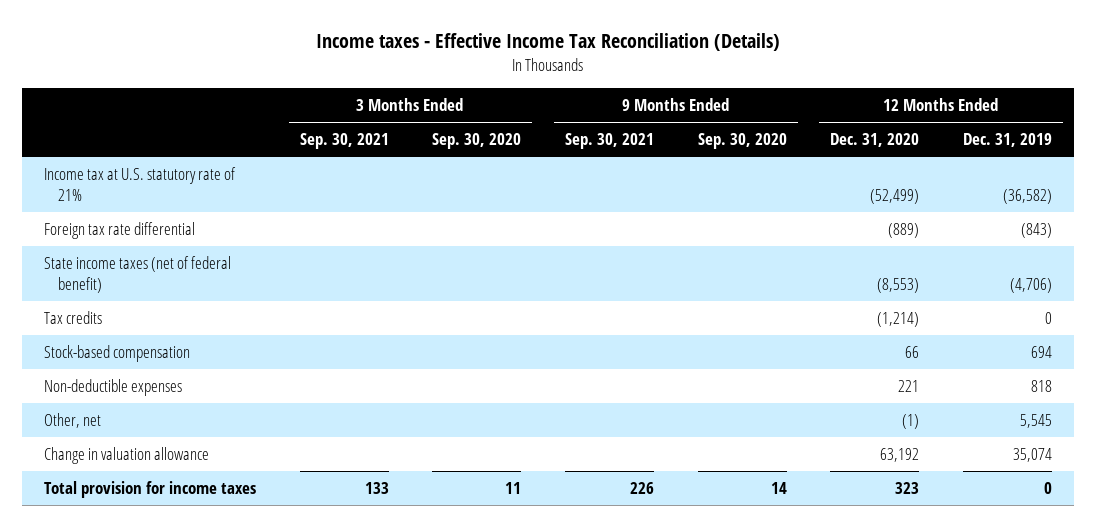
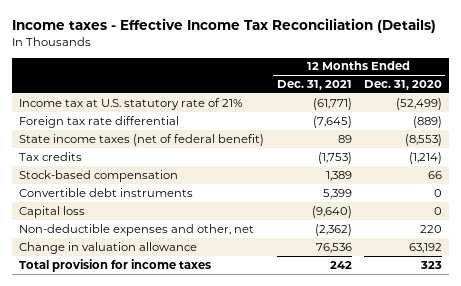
- | 3 Months Ended Sep. 30, 2021 | 3 Months Ended Sep. 30, 2020 | 9 Months Ended Sep. 30, 2021 | 9 Months Ended Sep. 30, 2020 | 12 Months Ended Dec. 31, 2020 | 12 Months Ended Dec. 31, 2019
+ | 12 Months Ended Dec. 31, 2021 | 12 Months Ended Dec. 31, 2020
- Non-deductible expenses | | | | | 221 | 818
- Other, net | | | | | (1) | 5,545
+ Convertible debt instruments | 5,399 | 0
+ Capital loss | (9,640) | 0
+ Non-deductible expenses and other, net | (2,362) | 220

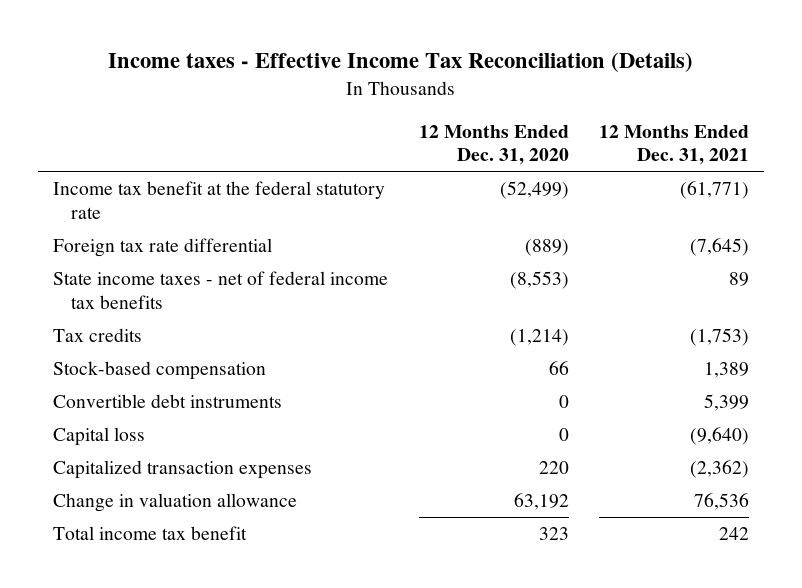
- | 12 Months Ended Dec. 31, 2021 | 12 Months Ended Dec. 31, 2020
+ | 12 Months Ended Dec. 31, 2020 | 12 Months Ended Dec. 31, 2021
- Income tax at U.S. statutory rate of 21% | (61,771) | (52,499)
+ Income tax benefit at the federal statutory rate | (52,499) | (61,771)
- State income taxes (net of federal benefit) | 89 | (8,553)
+ State income taxes - net of federal income tax benefits | (8,553) | 89
- Non-deductible expenses and other, net | (2,362) | 220
+ Capitalized transaction expenses | 220 | (2,362)
- Total provision for income taxes | 242 | 323
+ Total income tax benefit | 323 | 242

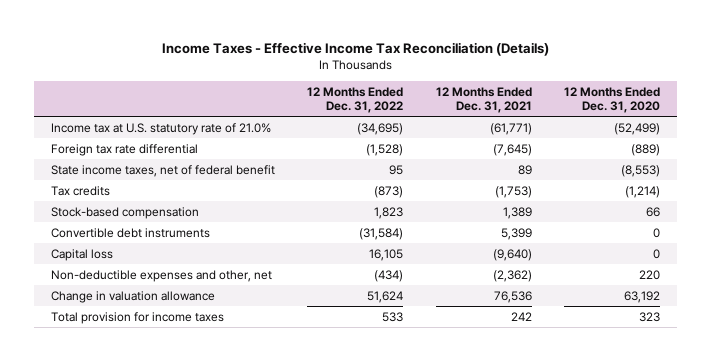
- Income taxes - Effective Income Tax Reconciliation (Details)
+ Income Taxes - Effective Income Tax Reconciliation (Details)
- | 12 Months Ended Dec. 31, 2020 | 12 Months Ended Dec. 31, 2021
+ | 12 Months Ended Dec. 31, 2022 | 12 Months Ended Dec. 31, 2021 | 12 Months Ended Dec. 31, 2020
- Income tax benefit at the federal statutory rate | (52,499) | (61,771)
+ Income tax at U.S. statutory rate of 21.0% | (34,695) | (61,771) | (52,499)
- State income taxes - net of federal income tax benefits | (8,553) | 89
+ State income taxes, net of federal benefit | 95 | 89 | (8,553)
- Capitalized transaction expenses | 220 | (2,362)
+ Non-deductible expenses and other, net | (434) | (2,362) | 220
- Total income tax benefit | 323 | 242
+ Total provision for income taxes | 533 | 242 | 323

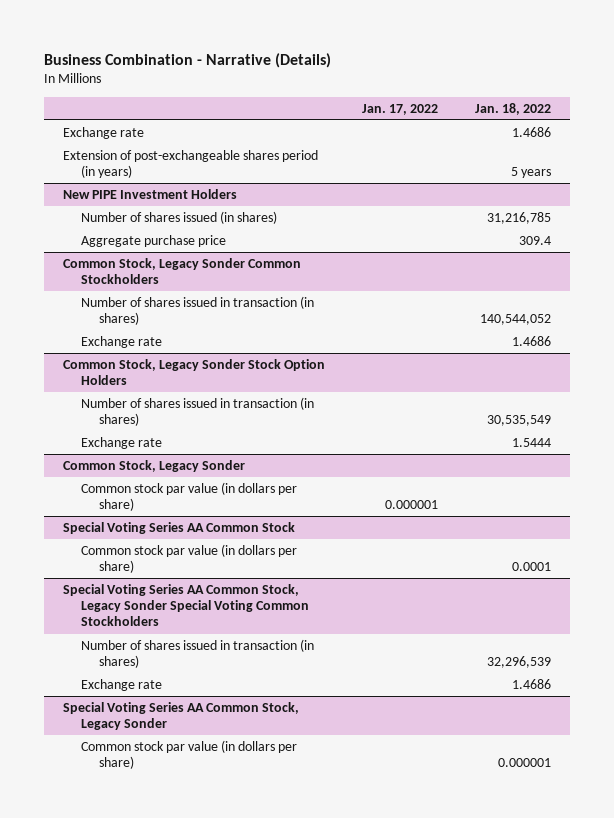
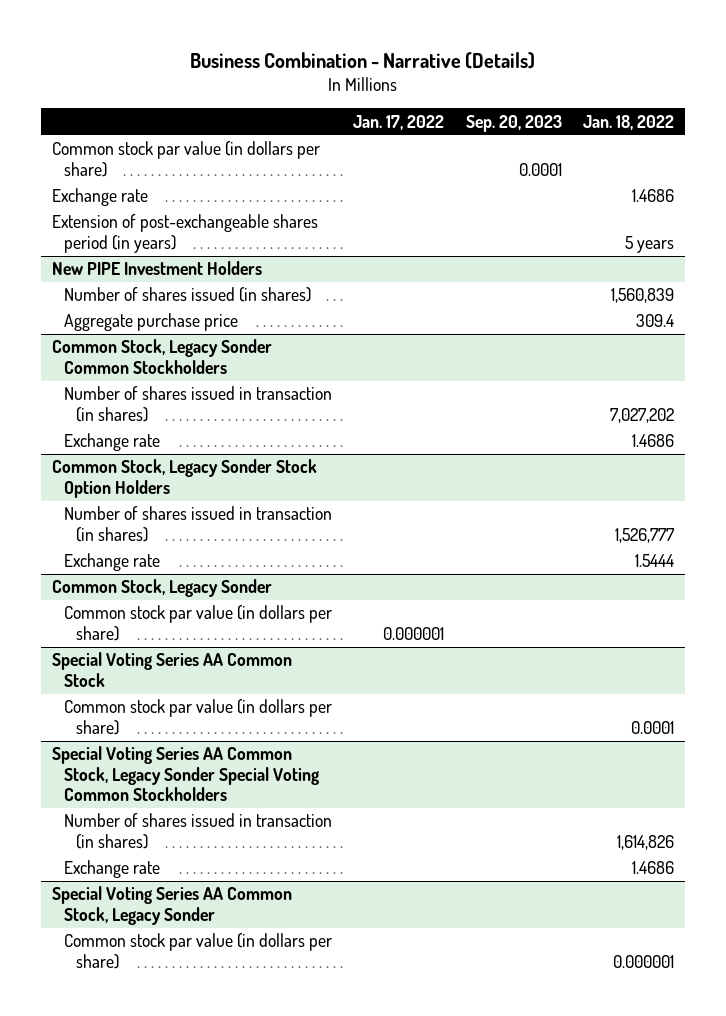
- | Jan. 17, 2022 | Jan. 18, 2022
+ | Jan. 17, 2022 | Sep. 20, 2023 | Jan. 18, 2022
+ Common stock par value (in dollars per share) | | 0.0001 |
@ New PIPE Investment Holders
- Number of shares issued (in shares) | | 31,216,785
+ Number of shares issued (in shares) | | | 1,560,839
@ Common Stock, Legacy Sonder Common Stockholders
- Number of shares issued in transaction (in shares) | | 140,544,052
+ Number of shares issued in transaction (in shares) | | | 7,027,202
@ Common Stock, Legacy Sonder Stock Option Holders
- Number of shares issued in transaction (in shares) | | 30,535,549
+ Number of shares issued in transaction (in shares) | | | 1,526,777
@ Special Voting Series AA Common Stock, Legacy Sonder Special Voting Common Stockholders
- Number of shares issued in transaction (in shares) | | 32,296,539
+ Number of shares issued in transaction (in shares) | | | 1,614,826

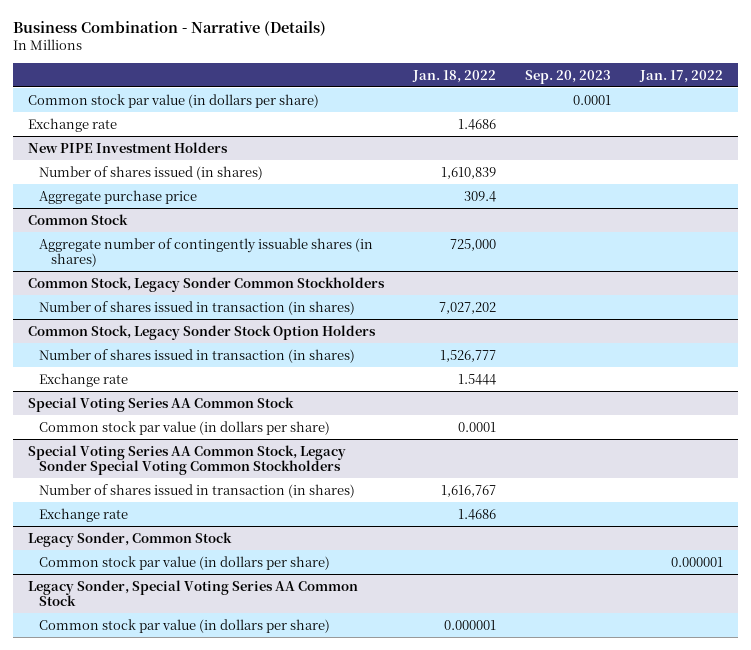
- | Jan. 17, 2022 | Sep. 20, 2023 | Jan. 18, 2022
+ | Jan. 18, 2022 | Sep. 20, 2023 | Jan. 17, 2022
- Extension of post-exchangeable shares period (in years) | | | 5 years
@ New PIPE Investment Holders
- Number of shares issued (in shares) | | | 1,560,839
+ Number of shares issued (in shares) | 1,610,839 | |
+ Common Stock
+ Aggregate number of contingently issuable shares (in shares) | 725,000 | |
@ Common Stock, Legacy Sonder Common Stockholders
- Exchange rate | | | 1.4686
- Common Stock, Legacy Sonder
- Common stock par value (in dollars per share) | 0.000001 | |
@ Special Voting Series AA Common Stock, Legacy Sonder Special Voting Common Stockholders
- Number of shares issued in transaction (in shares) | | | 1,614,826
+ Number of shares issued in transaction (in shares) | 1,616,767 | |
- Special Voting Series AA Common Stock, Legacy Sonder
+ Legacy Sonder, Common Stock
+ Common stock par value (in dollars per share) | | | 0.000001
+ Legacy Sonder, Special Voting Series AA Common Stock

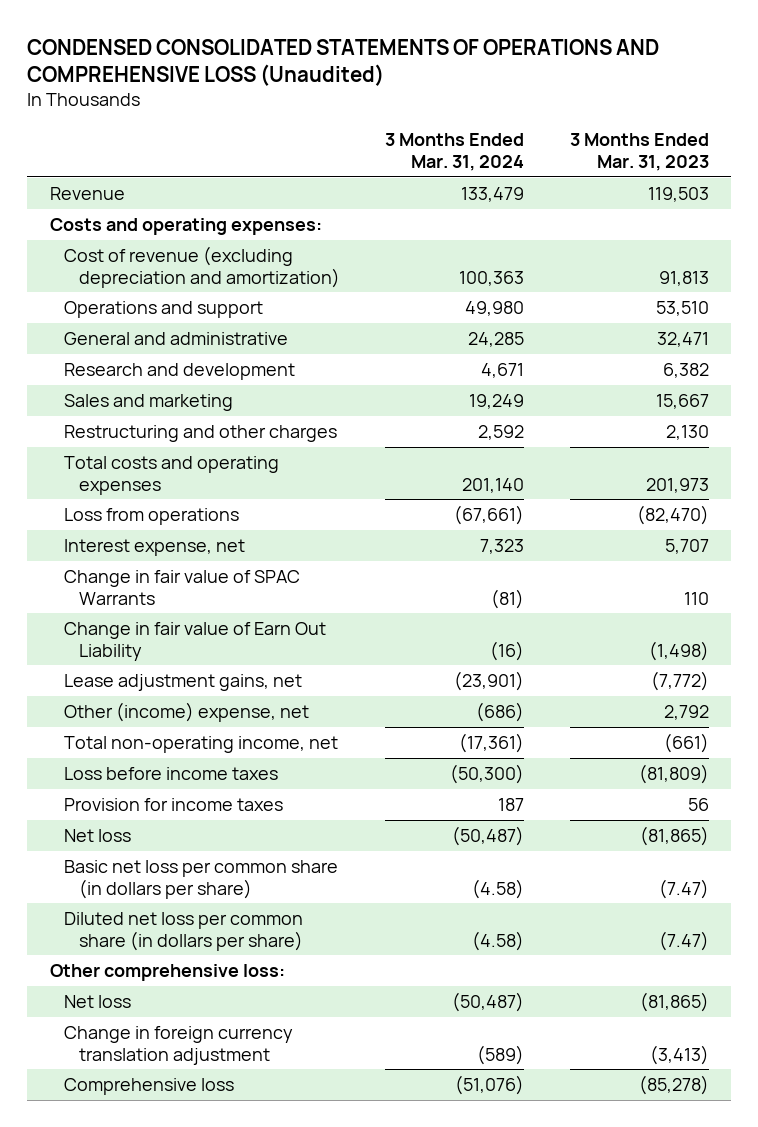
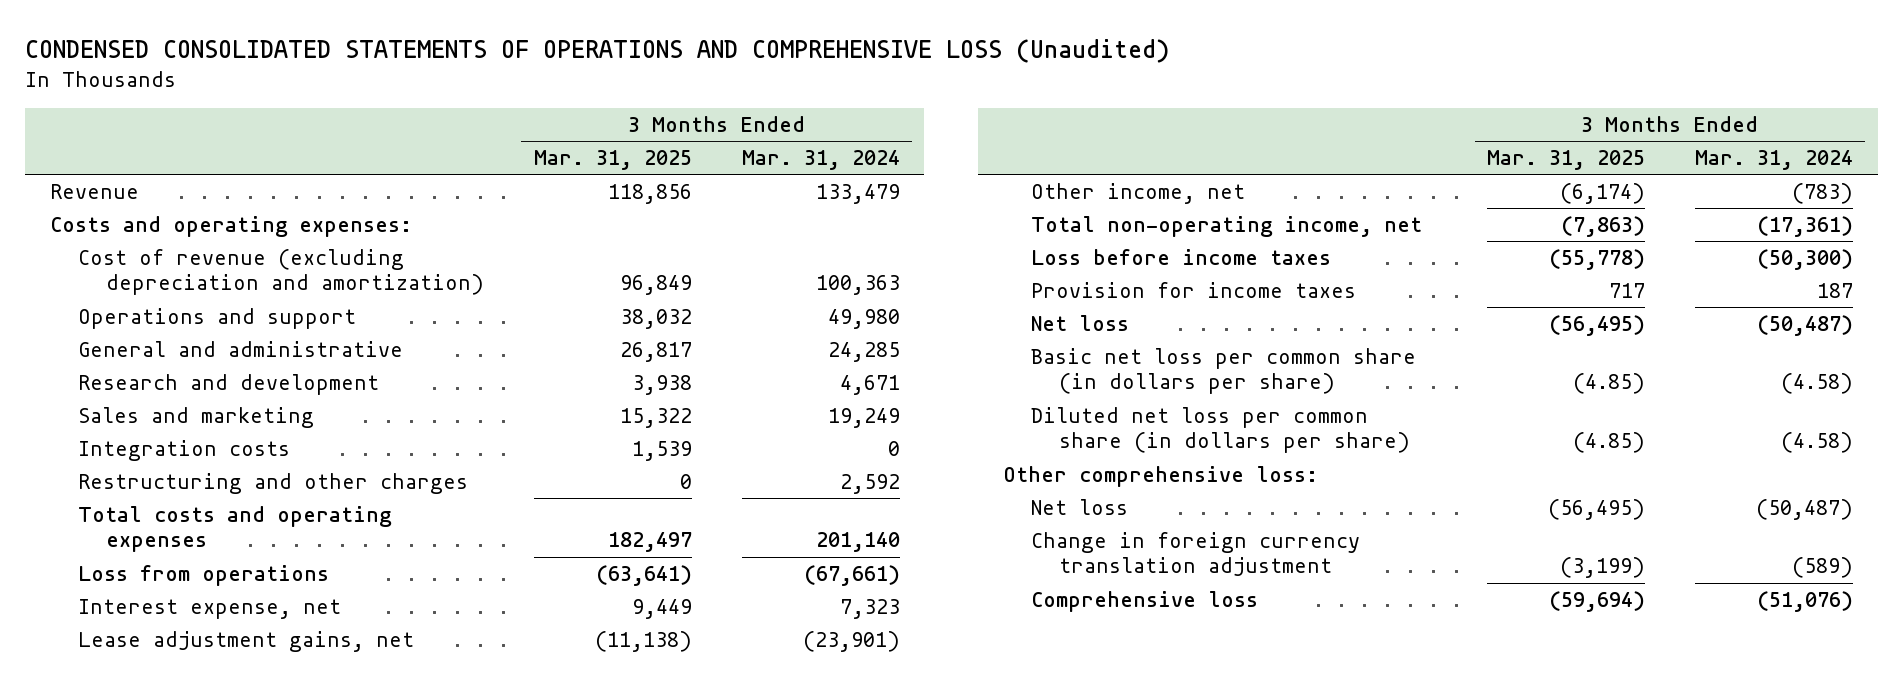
- | 3 Months Ended Mar. 31, 2024 | 3 Months Ended Mar. 31, 2023
+ | 3 Months Ended Mar. 31, 2025 | 3 Months Ended Mar. 31, 2024
+ Integration costs | 1,539 | 0
- Change in fair value of SPAC Warrants | (81) | 110
- Change in fair value of Earn Out Liability | (16) | (1,498)
- Other (income) expense, net | (686) | 2,792
+ Other income, net | (6,174) | (783)

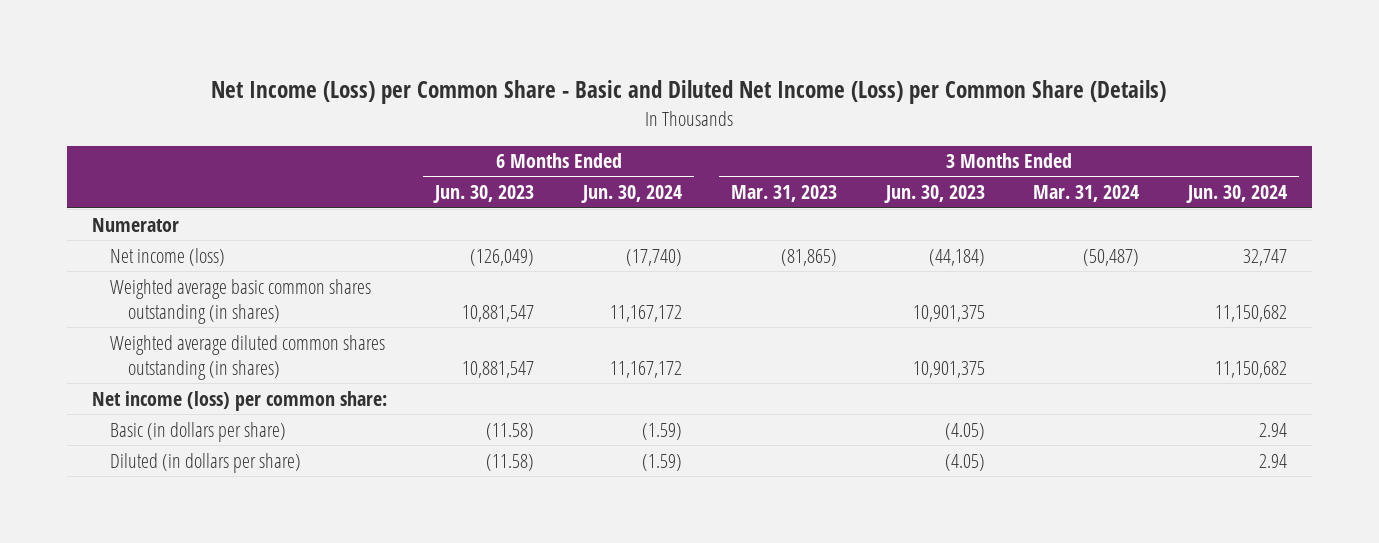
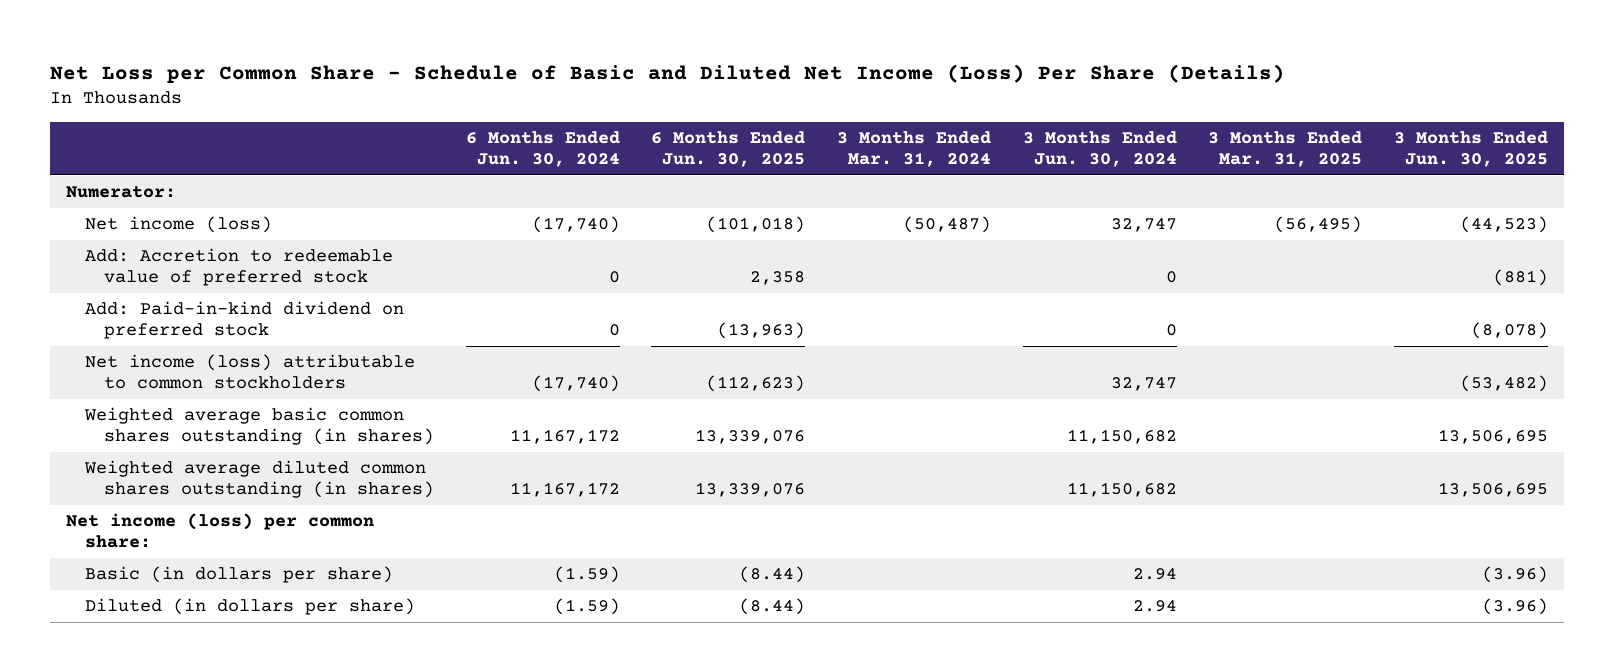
- Net Income (Loss) per Common Share - Basic and Diluted Net Income (Loss) per Common Share (Details)
+ Net Loss per Common Share - Schedule of Basic and Diluted Net Income (Loss) Per Share (Details)
- | 6 Months Ended Jun. 30, 2023 | 6 Months Ended Jun. 30, 2024 | 3 Months Ended Mar. 31, 2023 | 3 Months Ended Jun. 30, 2023 | 3 Months Ended Mar. 31, 2024 | 3 Months Ended Jun. 30, 2024
+ | 6 Months Ended Jun. 30, 2024 | 6 Months Ended Jun. 30, 2025 | 3 Months Ended Mar. 31, 2024 | 3 Months Ended Jun. 30, 2024 | 3 Months Ended Mar. 31, 2025 | 3 Months Ended Jun. 30, 2025
- Numerator
+ Numerator:
+ Add: Accretion to redeemable value of preferred stock | 0 | 2,358 | | 0 | | (881)
+ Add: Paid-in-kind dividend on preferred stock | 0 | (13,963) | | 0 | | (8,078)
+ Net income (loss) attributable to common stockholders | (17,740) | (112,623) | | 32,747 | | (53,482)

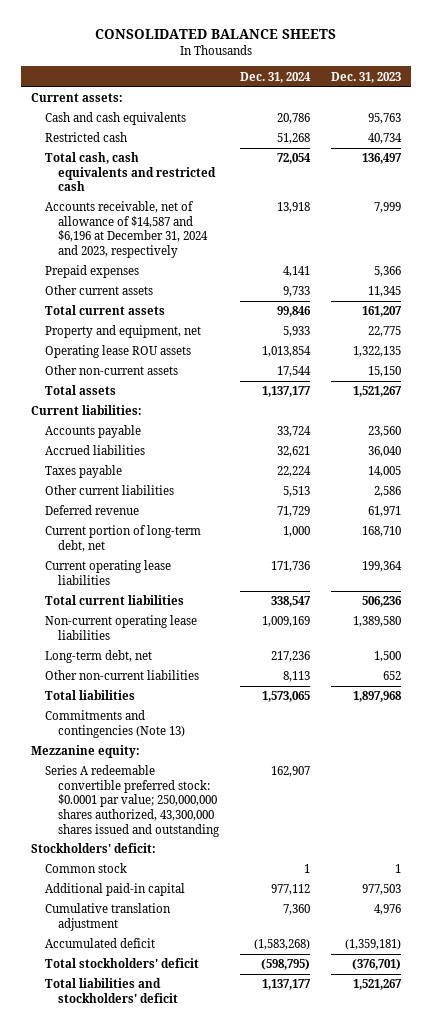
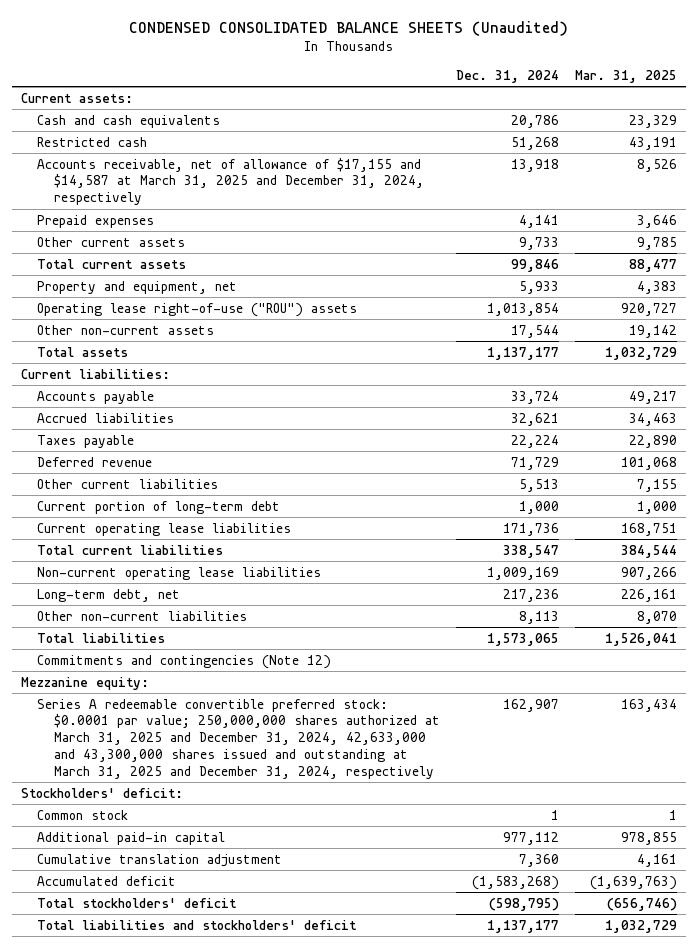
- CONSOLIDATED BALANCE SHEETS
+ CONDENSED CONSOLIDATED BALANCE SHEETS (Unaudited)
- | Dec. 31, 2024 | Dec. 31, 2023
+ | Dec. 31, 2024 | Mar. 31, 2025
- Total cash, cash equivalents and restricted cash | 72,054 | 136,497
- Accounts receivable, net of allowance of $14,587 and $6,196 at December 31, 2024 and 2023, respectively | 13,918 | 7,999
+ Accounts receivable, net of allowance of $17,155 and $14,587 at March 31, 2025 and December 31, 2024, respectively | 13,918 | 8,526
- Operating lease ROU assets | 1,013,854 | 1,322,135
+ Operating lease right-of-use ("ROU") assets | 1,013,854 | 920,727
- Current portion of long-term debt, net | 1,000 | 168,710
moved down: Other current liabilities | 5,513 | 7,155
+ Current portion of long-term debt | 1,000 | 1,000
- Commitments and contingencies (Note 13)
+ Commitments and contingencies (Note 12)
- Series A redeemable convertible preferred stock: $0.0001 par value; 250,000,000 shares authorized, 43,300,000 shares issued and outstanding | 162,907 |
+ Series A redeemable convertible preferred stock: $0.0001 par value; 250,000,000 shares authorized at March 31, 2025 and December 31, 2024, 42,633,000 and 43,300,000 shares issued and outstanding at March 31, 2025 and December 31, 2024, respectively | 162,907 | 163,434

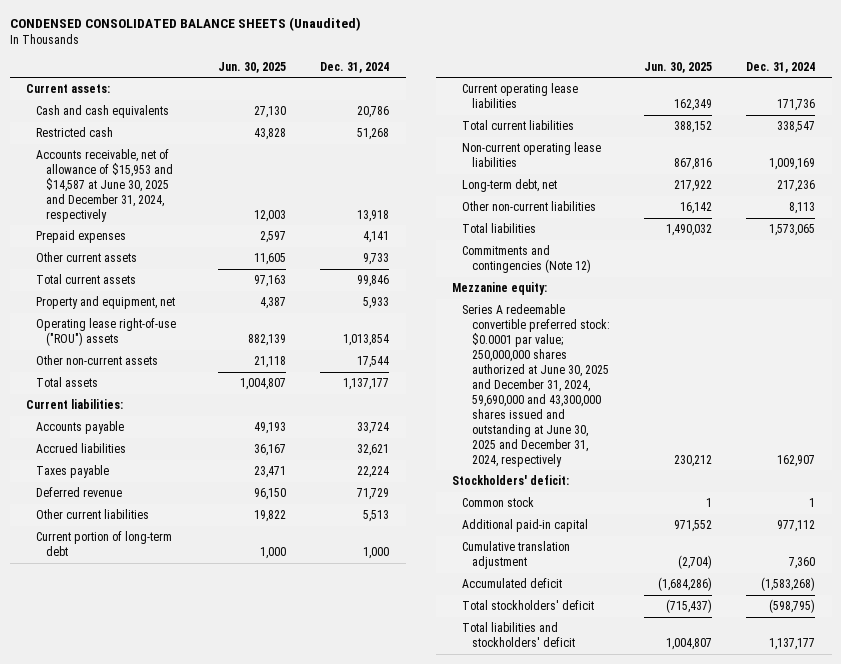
- | Dec. 31, 2024 | Mar. 31, 2025
+ | Jun. 30, 2025 | Dec. 31, 2024
- Accounts receivable, net of allowance of $17,155 and $14,587 at March 31, 2025 and December 31, 2024, respectively | 13,918 | 8,526
+ Accounts receivable, net of allowance of $15,953 and $14,587 at June 30, 2025 and December 31, 2024, respectively | 12,003 | 13,918
- Series A redeemable convertible preferred stock: $0.0001 par value; 250,000,000 shares authorized at March 31, 2025 and December 31, 2024, 42,633,000 and 43,300,000 shares issued and outstanding at March 31, 2025 and December 31, 2024, respectively | 162,907 | 163,434
+ Series A redeemable convertible preferred stock: $0.0001 par value; 250,000,000 shares authorized at June 30, 2025 and December 31, 2024, 59,690,000 and 43,300,000 shares issued and outstanding at June 30, 2025 and December 31, 2024, respectively | 230,212 | 162,907

